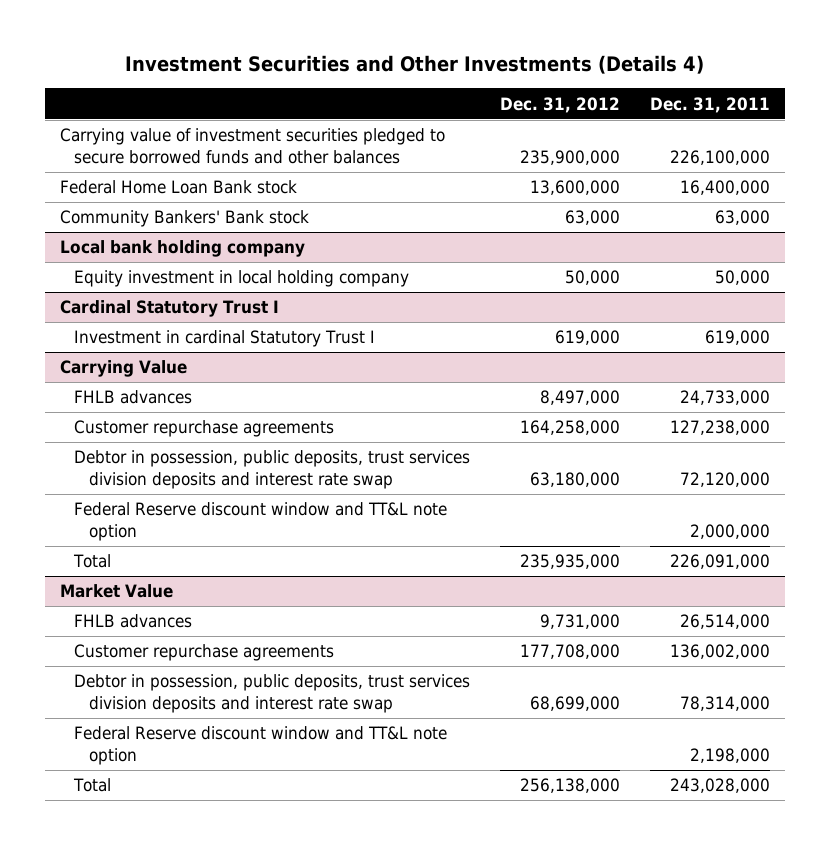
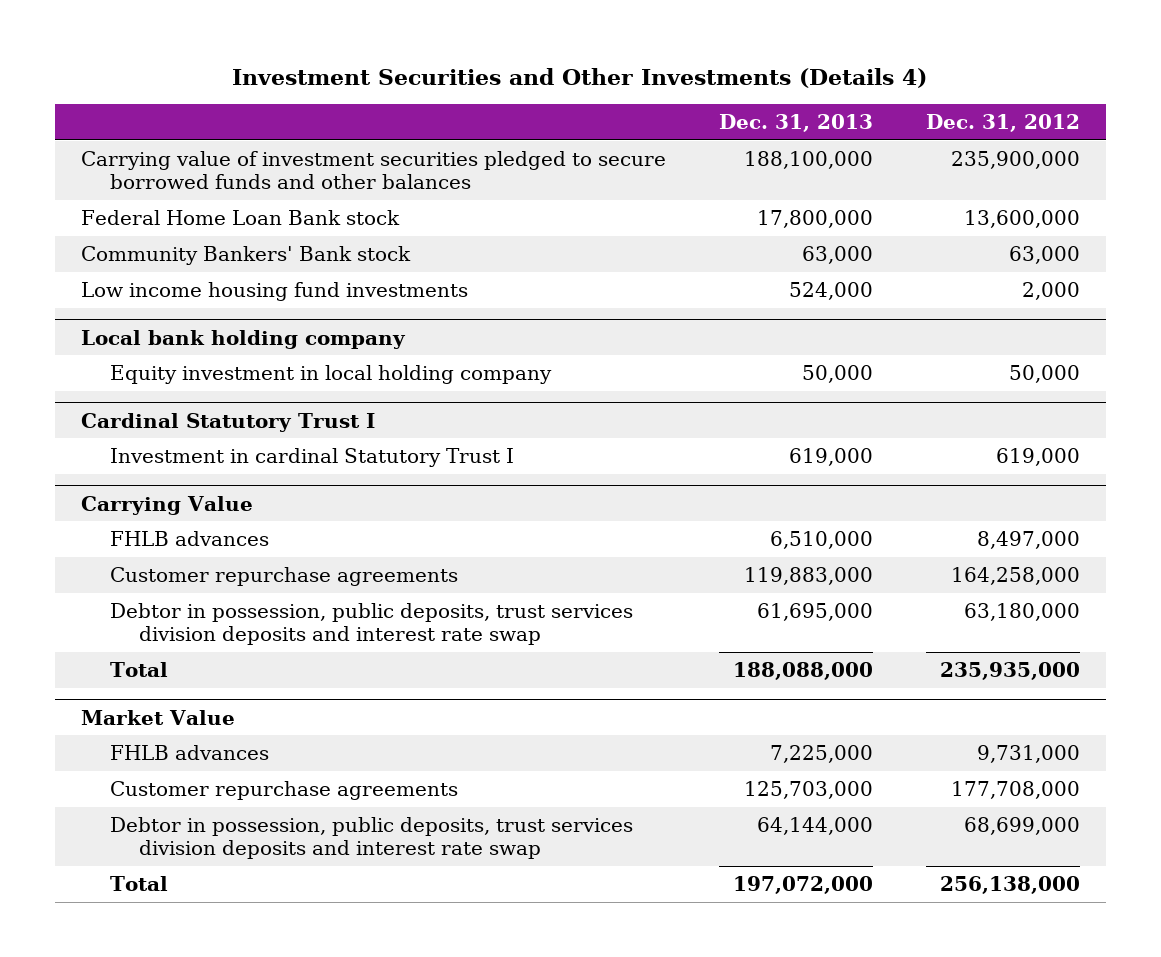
- | Dec. 31, 2012 | Dec. 31, 2011
+ | Dec. 31, 2013 | Dec. 31, 2012
+ Low income housing fund investments | 524,000 | 2,000
@ Carrying Value
- Federal Reserve discount window and TT&L note option | | 2,000,000
@ Market Value
- Federal Reserve discount window and TT&L note option | | 2,198,000

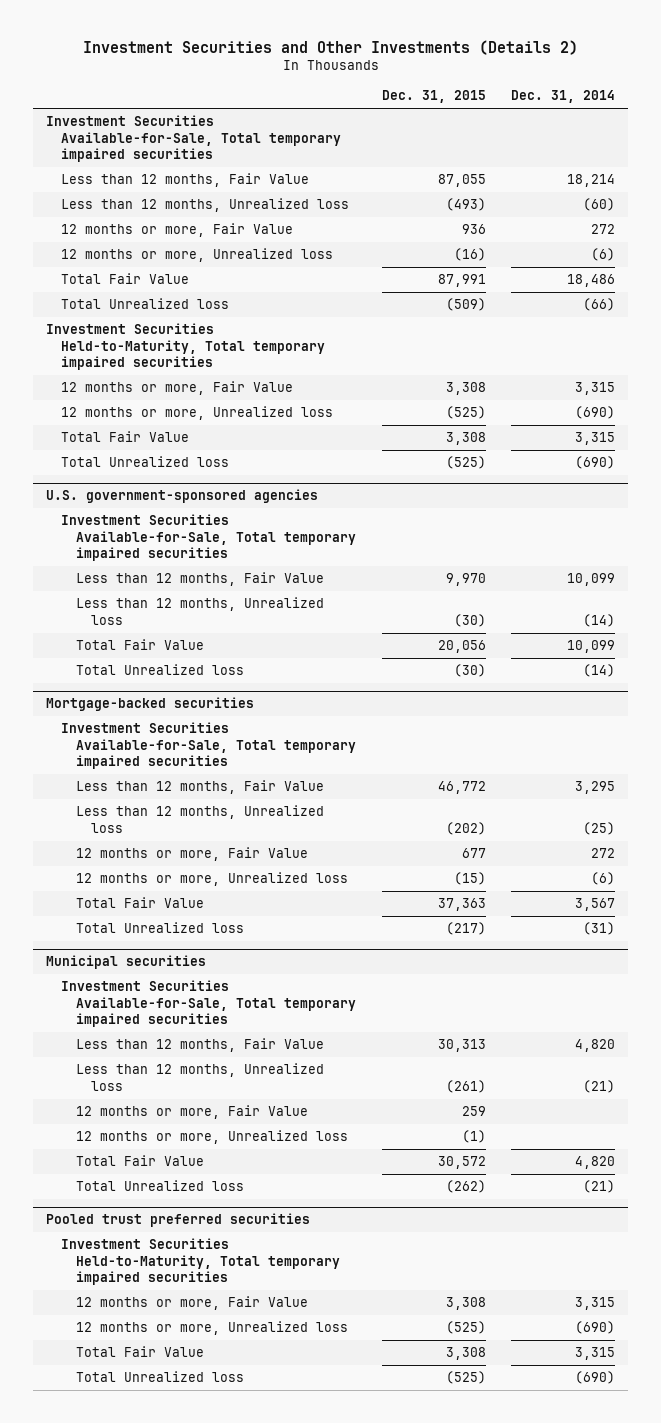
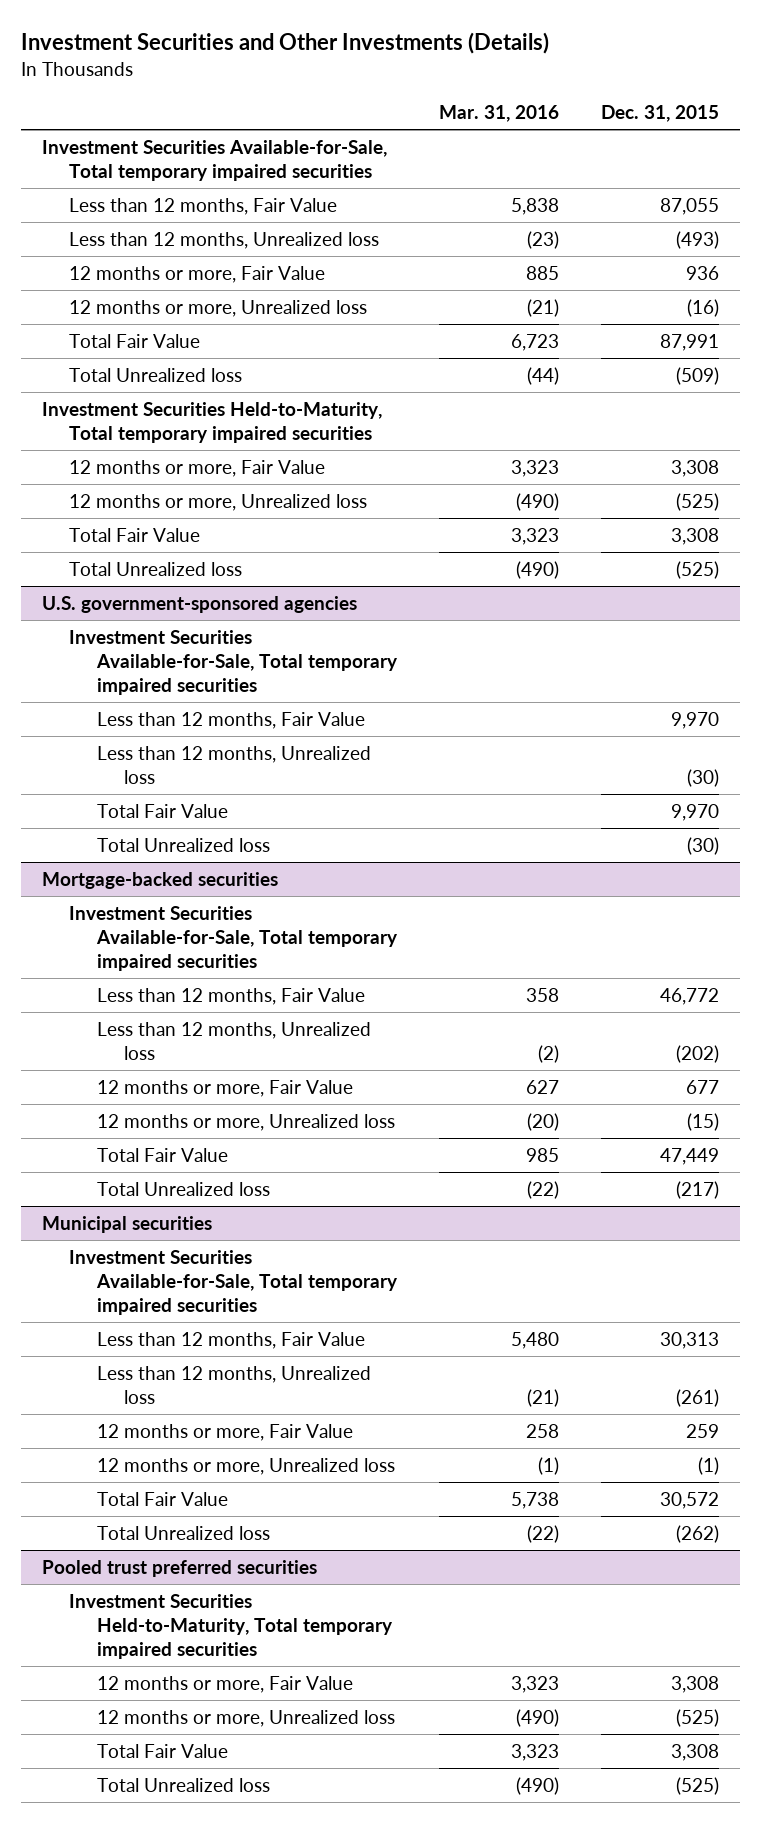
- Investment Securities and Other Investments (Details 2)
+ Investment Securities and Other Investments (Details)
- | Dec. 31, 2015 | Dec. 31, 2014
+ | Mar. 31, 2016 | Dec. 31, 2015
@ U.S. government-sponsored agencies
- Total Fair Value | 20,056 | 10,099
+ Total Fair Value | | 9,970
@ Mortgage-backed securities
- Total Fair Value | 37,363 | 3,567
+ Total Fair Value | 985 | 47,449

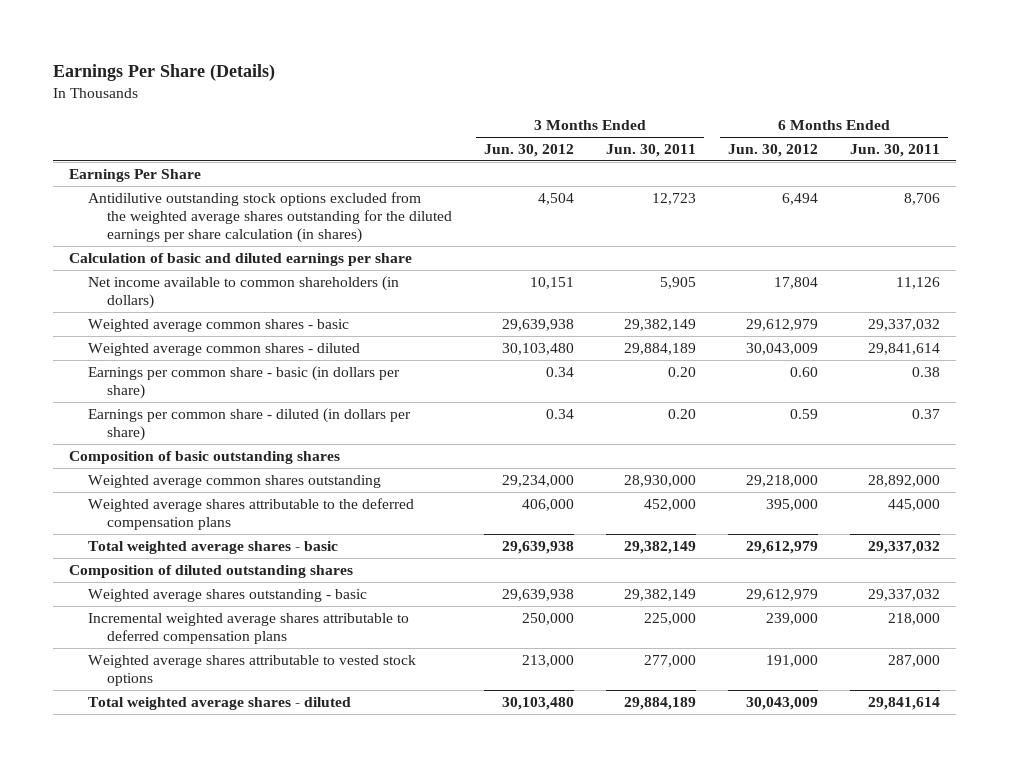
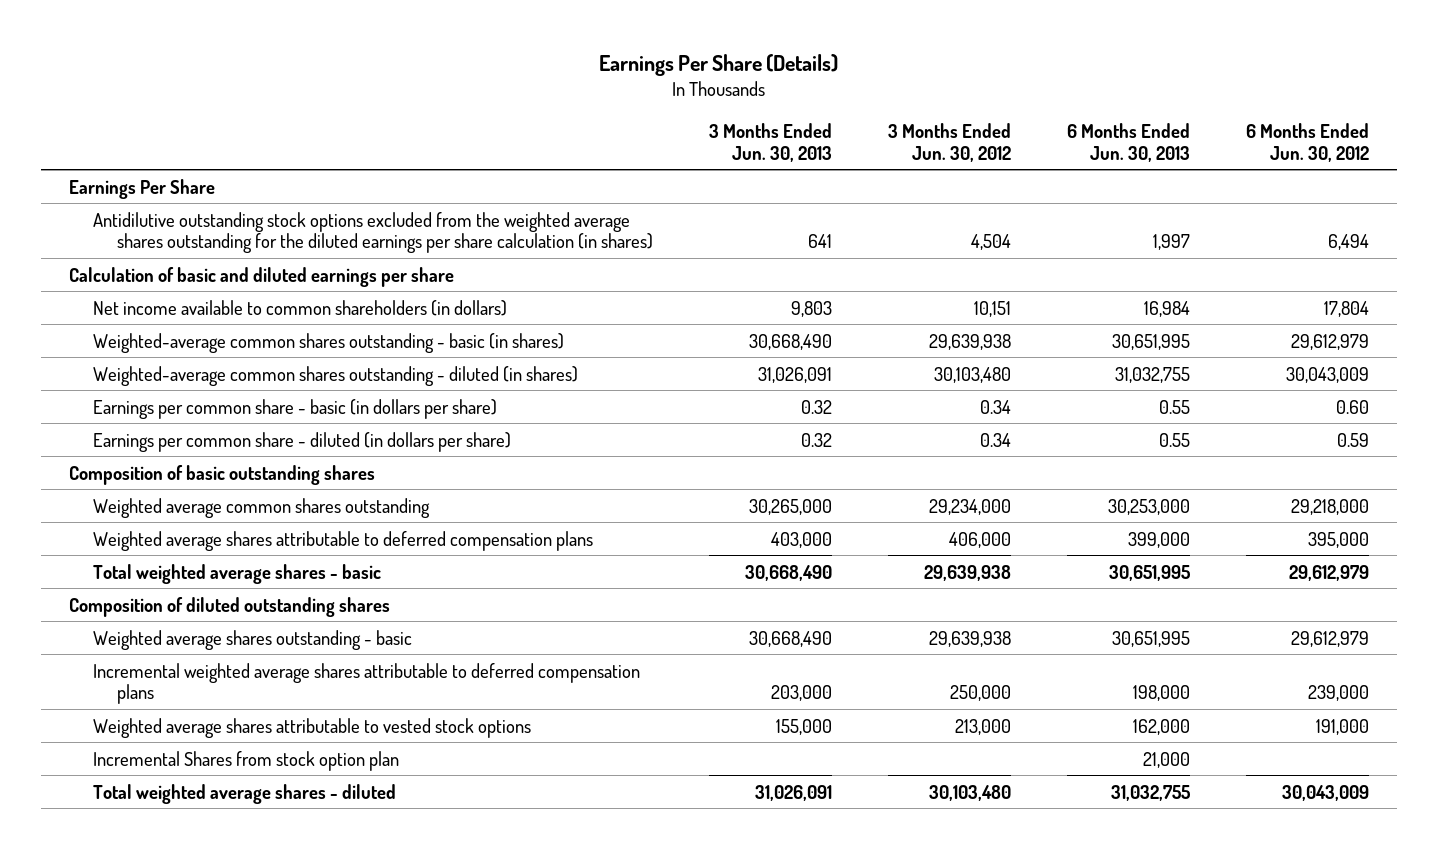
- | 3 Months Ended Jun. 30, 2012 | 3 Months Ended Jun. 30, 2011 | 6 Months Ended Jun. 30, 2012 | 6 Months Ended Jun. 30, 2011
+ | 3 Months Ended Jun. 30, 2013 | 3 Months Ended Jun. 30, 2012 | 6 Months Ended Jun. 30, 2013 | 6 Months Ended Jun. 30, 2012
- Weighted average common shares - basic | 29,639,938 | 29,382,149 | 29,612,979 | 29,337,032
- Weighted average common shares - diluted | 30,103,480 | 29,884,189 | 30,043,009 | 29,841,614
+ Weighted-average common shares outstanding - basic (in shares) | 30,668,490 | 29,639,938 | 30,651,995 | 29,612,979
+ Weighted-average common shares outstanding - diluted (in shares) | 31,026,091 | 30,103,480 | 31,032,755 | 30,043,009
- Weighted average shares attributable to the deferred compensation plans | 406,000 | 452,000 | 395,000 | 445,000
+ Weighted average shares attributable to deferred compensation plans | 403,000 | 406,000 | 399,000 | 395,000
+ Incremental Shares from stock option plan | | | 21,000 |

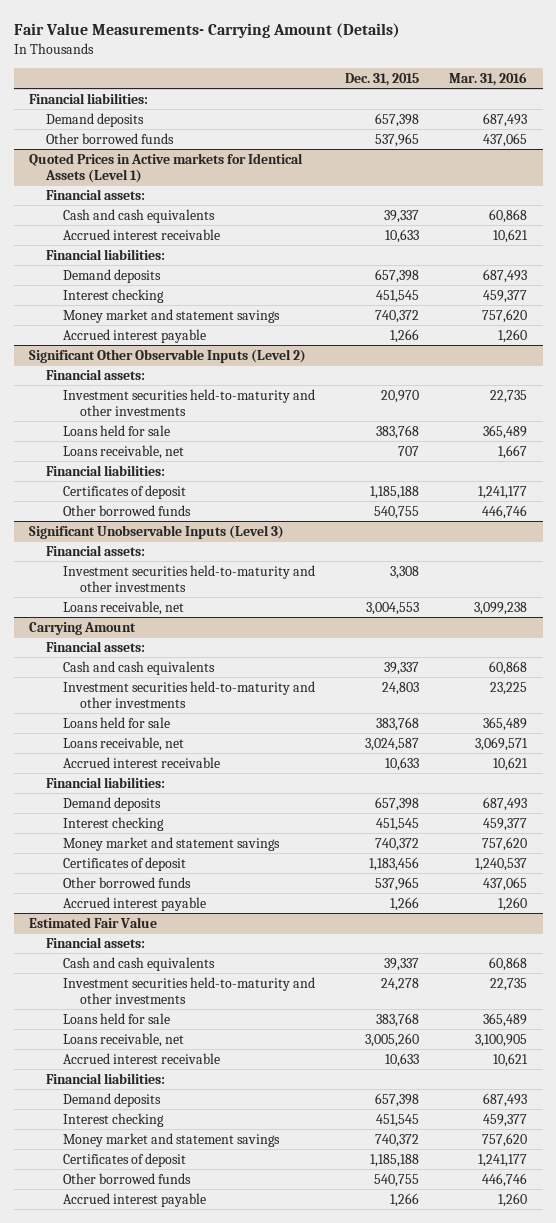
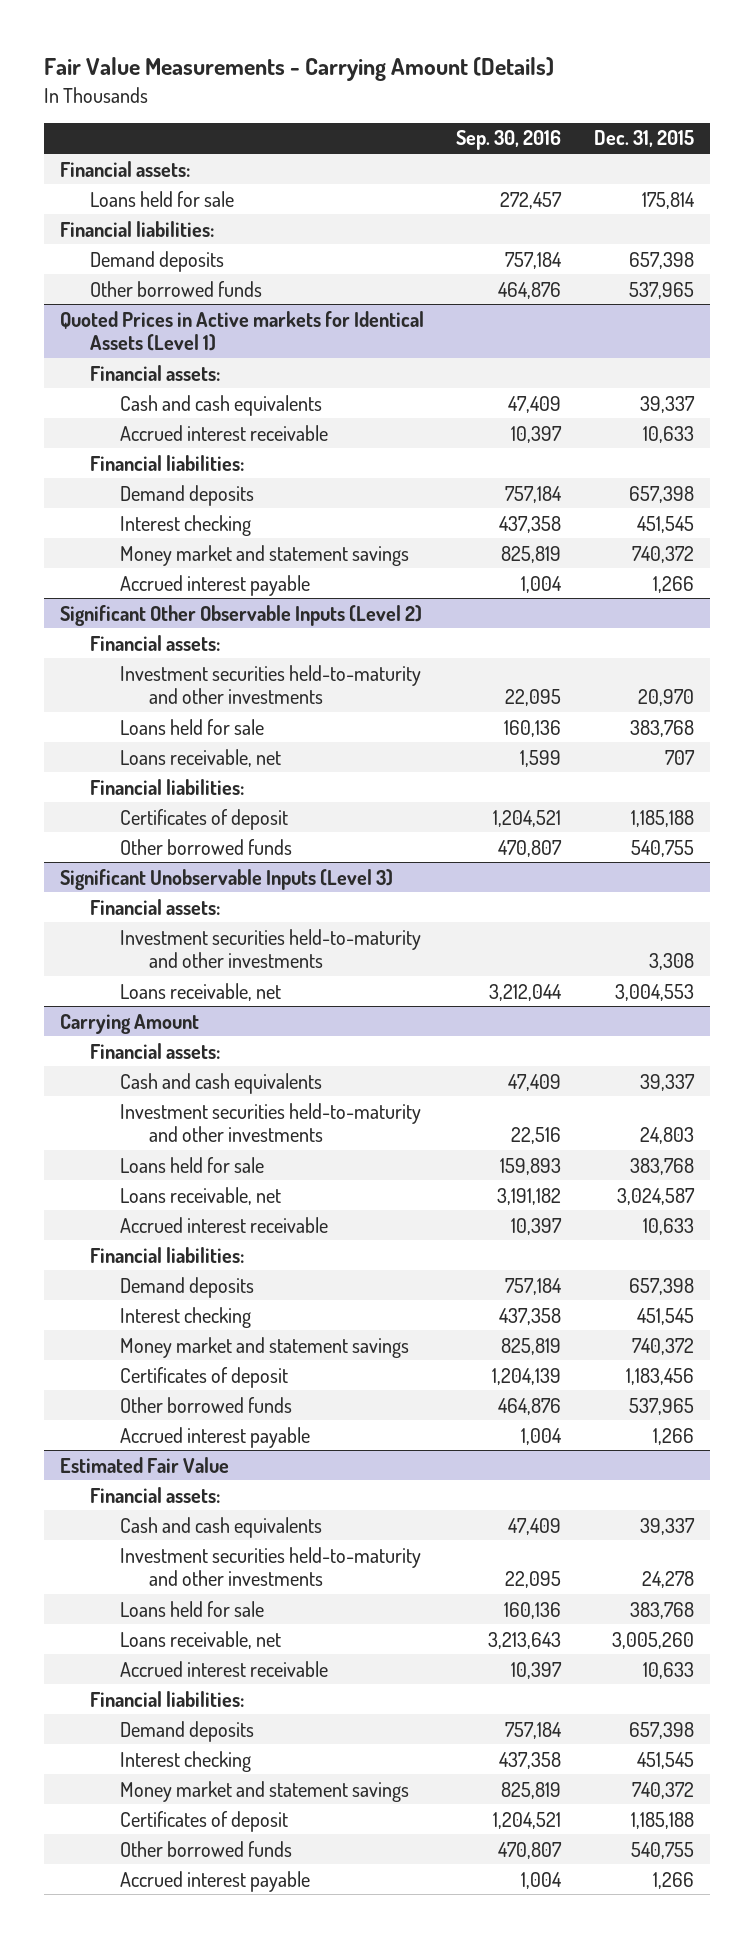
- Fair Value Measurements- Carrying Amount (Details)
+ Fair Value Measurements - Carrying Amount (Details)
- | Dec. 31, 2015 | Mar. 31, 2016
+ | Sep. 30, 2016 | Dec. 31, 2015
+ Financial assets:
+ Loans held for sale | 272,457 | 175,814

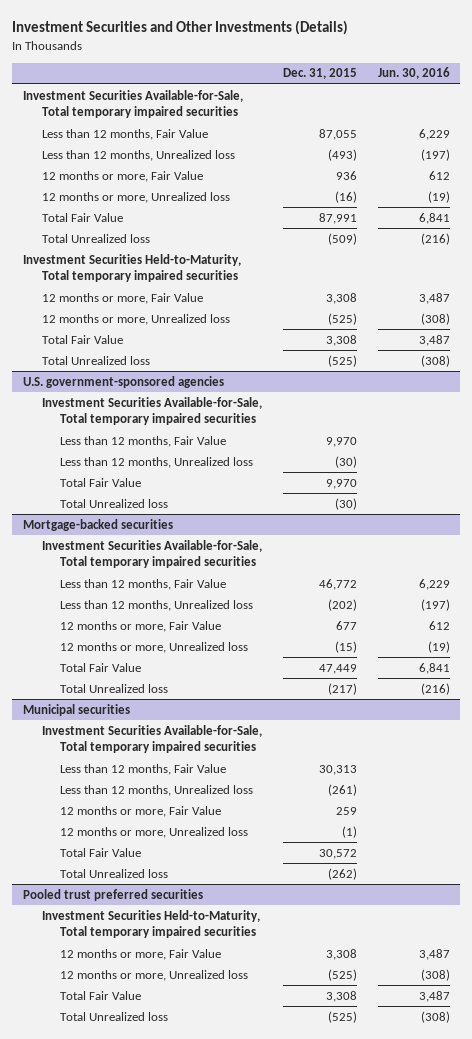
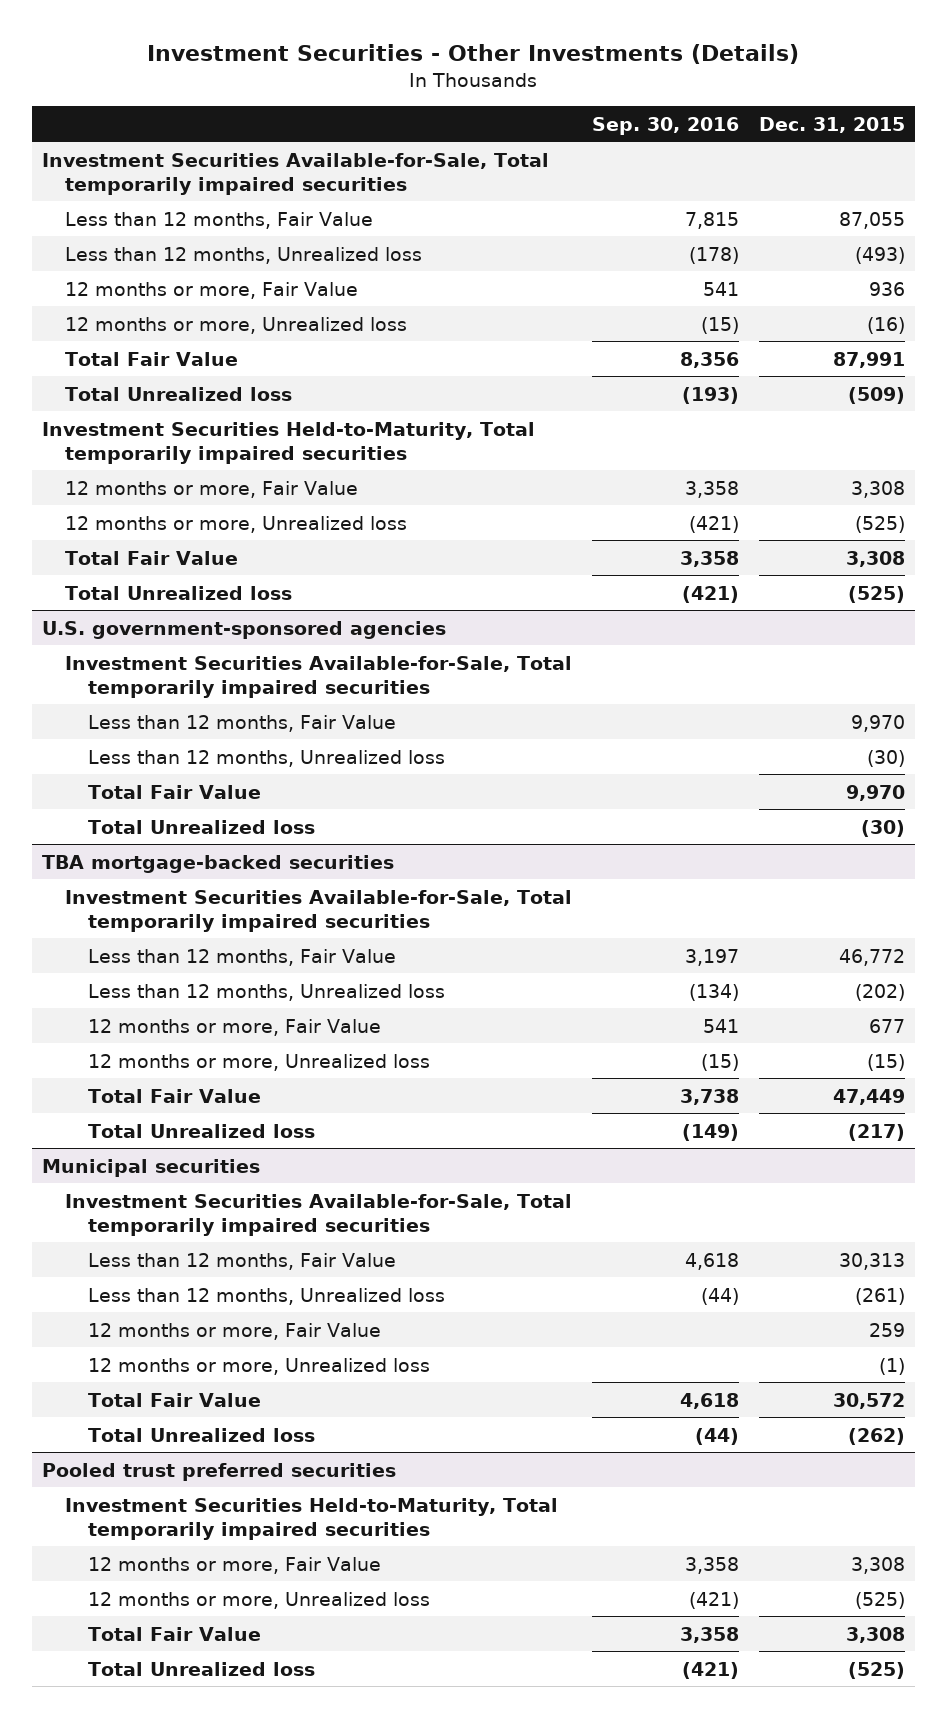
- Investment Securities and Other Investments (Details)
+ Investment Securities - Other Investments (Details)
- | Dec. 31, 2015 | Jun. 30, 2016
+ | Sep. 30, 2016 | Dec. 31, 2015
- Investment Securities Available-for-Sale, Total temporary impaired securities
+ Investment Securities Available-for-Sale, Total temporarily impaired securities
- Investment Securities Held-to-Maturity, Total temporary impaired securities
+ Investment Securities Held-to-Maturity, Total temporarily impaired securities
@ U.S. government-sponsored agencies
- Investment Securities Available-for-Sale, Total temporary impaired securities
+ Investment Securities Available-for-Sale, Total temporarily impaired securities
- Mortgage-backed securities
- Investment Securities Available-for-Sale, Total temporary impaired securities
+ TBA mortgage-backed securities
+ Investment Securities Available-for-Sale, Total temporarily impaired securities
@ Municipal securities
- Investment Securities Available-for-Sale, Total temporary impaired securities
+ Investment Securities Available-for-Sale, Total temporarily impaired securities
@ Pooled trust preferred securities
- Investment Securities Held-to-Maturity, Total temporary impaired securities
+ Investment Securities Held-to-Maturity, Total temporarily impaired securities

